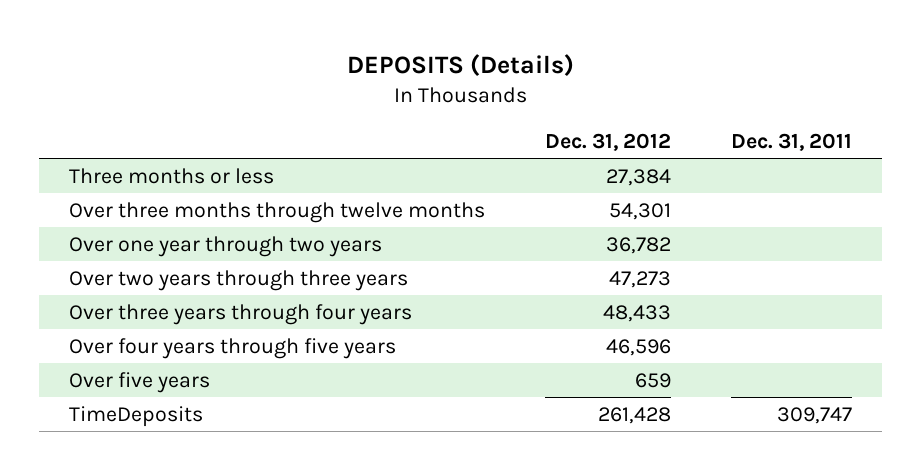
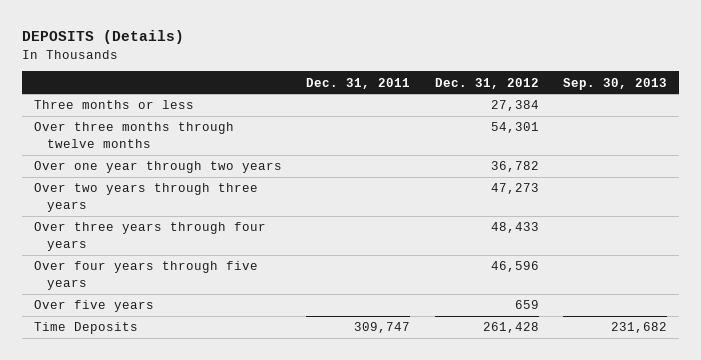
- | Dec. 31, 2012 | Dec. 31, 2011
+ | Dec. 31, 2011 | Dec. 31, 2012 | Sep. 30, 2013
- TimeDeposits | 261,428 | 309,747
+ Time Deposits | 309,747 | 261,428 | 231,682

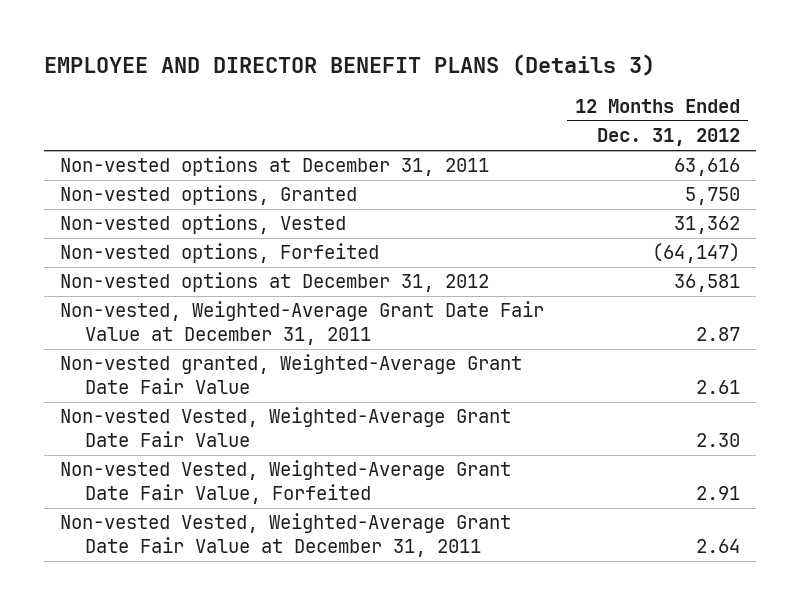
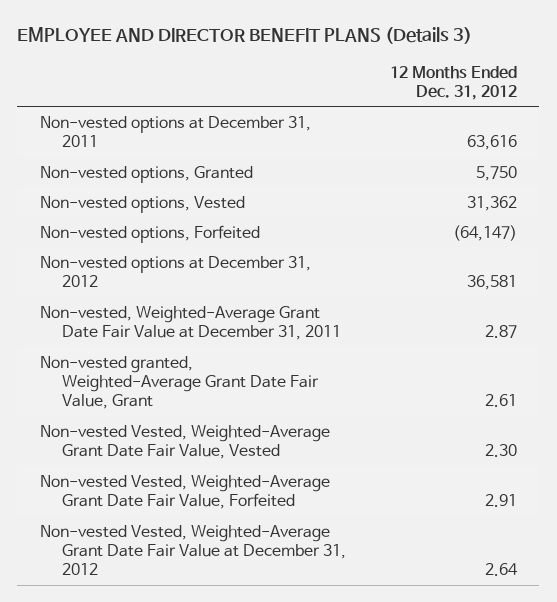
- Non-vested granted, Weighted-Average Grant Date Fair Value | 2.61
- Non-vested Vested, Weighted-Average Grant Date Fair Value | 2.30
+ Non-vested granted, Weighted-Average Grant Date Fair Value, Grant | 2.61
+ Non-vested Vested, Weighted-Average Grant Date Fair Value, Vested | 2.30
- Non-vested Vested, Weighted-Average Grant Date Fair Value at December 31, 2011 | 2.64
+ Non-vested Vested, Weighted-Average Grant Date Fair Value at December 31, 2012 | 2.64

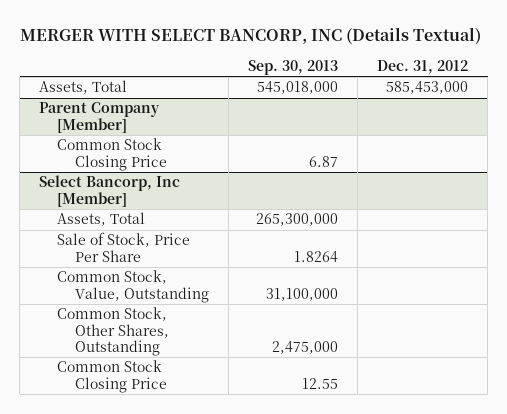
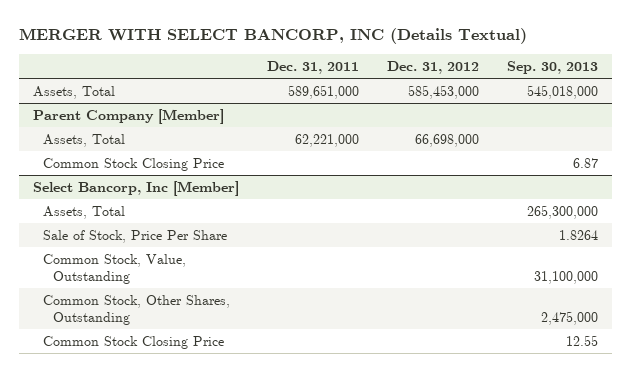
- | Sep. 30, 2013 | Dec. 31, 2012
+ | Dec. 31, 2011 | Dec. 31, 2012 | Sep. 30, 2013
@ Parent Company [Member]
+ Assets, Total | 62,221,000 | 66,698,000 |

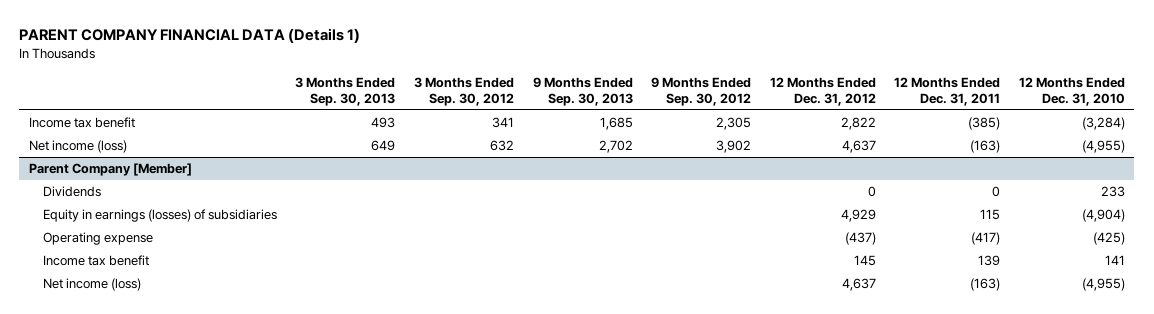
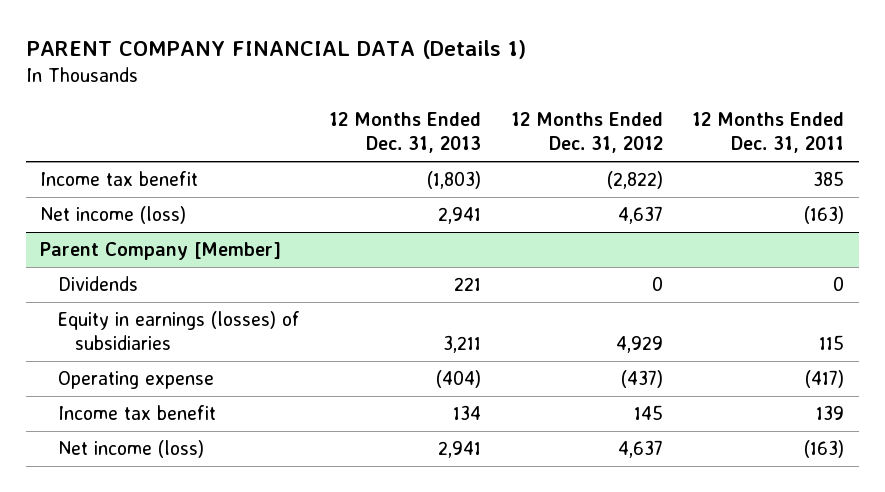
- | 3 Months Ended Sep. 30, 2013 | 3 Months Ended Sep. 30, 2012 | 9 Months Ended Sep. 30, 2013 | 9 Months Ended Sep. 30, 2012 | 12 Months Ended Dec. 31, 2012 | 12 Months Ended Dec. 31, 2011 | 12 Months Ended Dec. 31, 2010
+ | 12 Months Ended Dec. 31, 2013 | 12 Months Ended Dec. 31, 2012 | 12 Months Ended Dec. 31, 2011
- Income tax benefit | 493 | 341 | 1,685 | 2,305 | 2,822 | (385) | (3,284)
+ Income tax benefit | (1,803) | (2,822) | 385

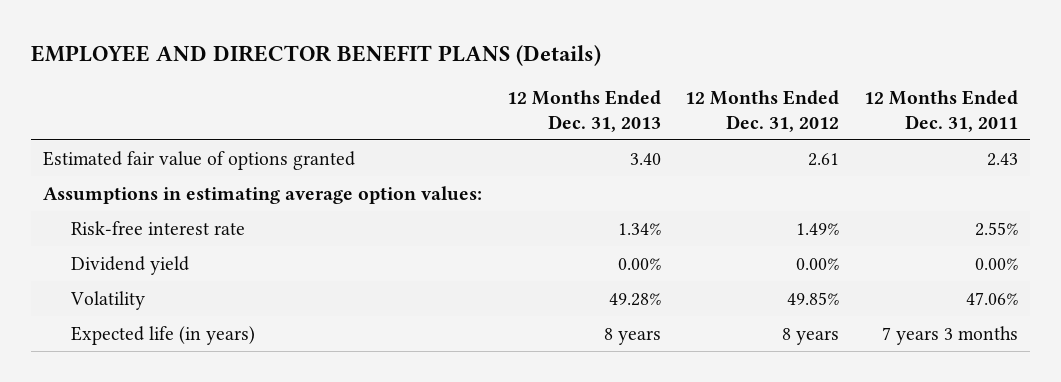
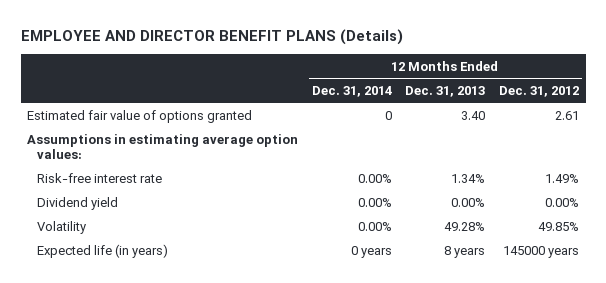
- | 12 Months Ended Dec. 31, 2013 | 12 Months Ended Dec. 31, 2012 | 12 Months Ended Dec. 31, 2011
+ | 12 Months Ended Dec. 31, 2014 | 12 Months Ended Dec. 31, 2013 | 12 Months Ended Dec. 31, 2012
- Expected life (in years) | 8 years | 8 years | 7 years 3 months
+ Expected life (in years) | 0 years | 8 years | 145000 years

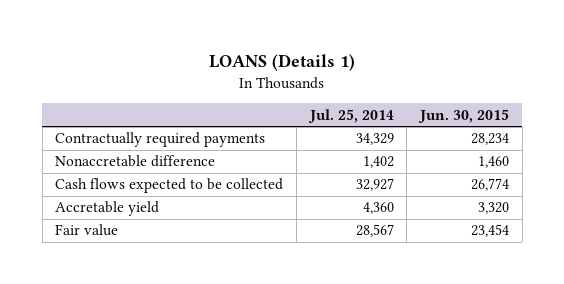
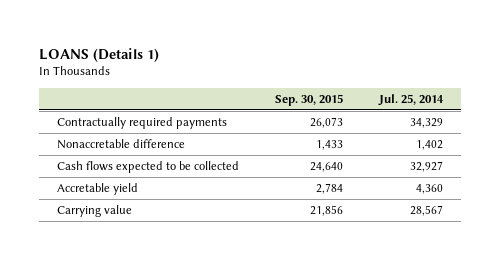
- | Jul. 25, 2014 | Jun. 30, 2015
+ | Sep. 30, 2015 | Jul. 25, 2014
- Fair value | 28,567 | 23,454
+ Carrying value | 21,856 | 28,567

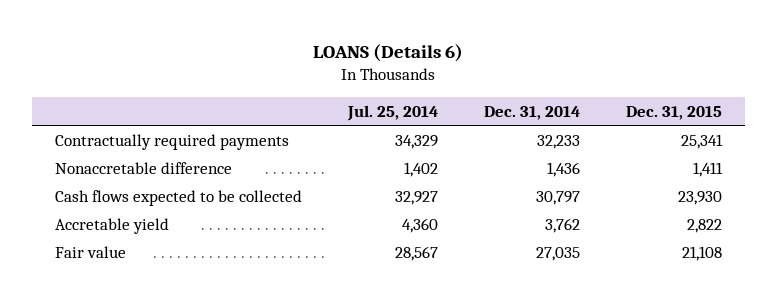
- LOANS (Details 1)
+ LOANS (Details 6)
- | Sep. 30, 2015 | Jul. 25, 2014
+ | Jul. 25, 2014 | Dec. 31, 2014 | Dec. 31, 2015
- Carrying value | 21,856 | 28,567
+ Fair value | 28,567 | 27,035 | 21,108

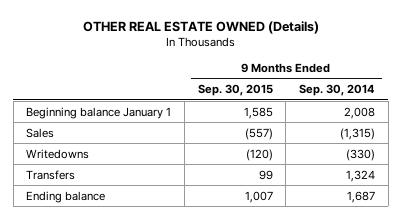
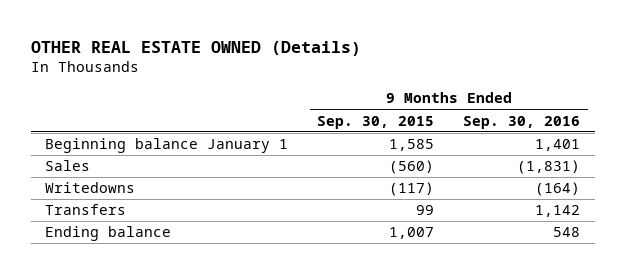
- | 9 Months Ended Sep. 30, 2015 | 9 Months Ended Sep. 30, 2014
+ | 9 Months Ended Sep. 30, 2015 | 9 Months Ended Sep. 30, 2016
- Sales | (557) | (1,315)
- Writedowns | (120) | (330)
+ Sales | (560) | (1,831)
+ Writedowns | (117) | (164)

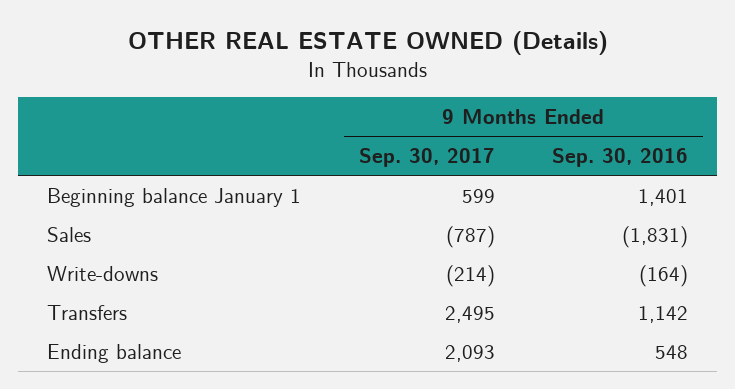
- | 9 Months Ended Sep. 30, 2015 | 9 Months Ended Sep. 30, 2016
+ | 9 Months Ended Sep. 30, 2017 | 9 Months Ended Sep. 30, 2016
- Writedowns | (117) | (164)
+ Write-downs | (214) | (164)

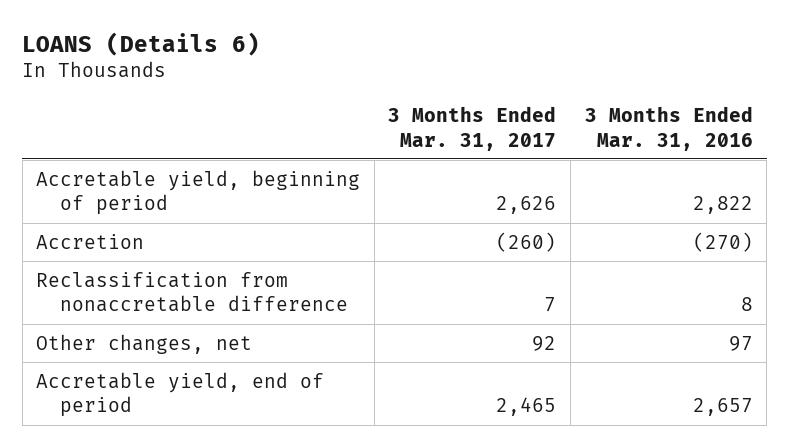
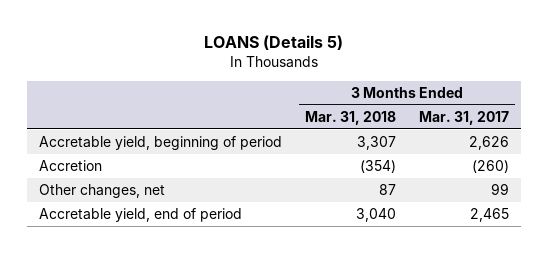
- LOANS (Details 6)
+ LOANS (Details 5)
- | 3 Months Ended Mar. 31, 2017 | 3 Months Ended Mar. 31, 2016
+ | 3 Months Ended Mar. 31, 2018 | 3 Months Ended Mar. 31, 2017
- Reclassification from nonaccretable difference | 7 | 8
- Other changes, net | 92 | 97
+ Other changes, net | 87 | 99

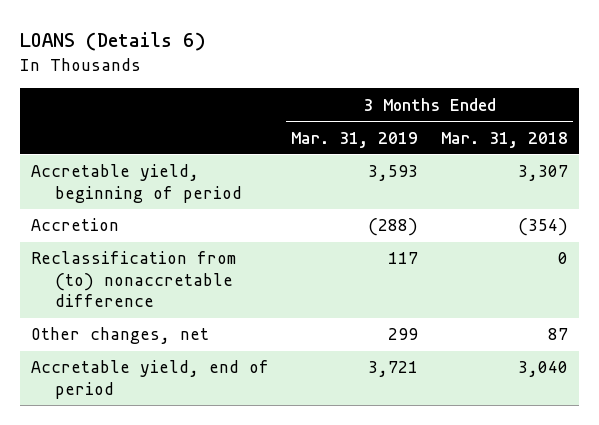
- LOANS (Details 5)
+ LOANS (Details 6)
- | 3 Months Ended Mar. 31, 2018 | 3 Months Ended Mar. 31, 2017
+ | 3 Months Ended Mar. 31, 2019 | 3 Months Ended Mar. 31, 2018
+ Reclassification from (to) nonaccretable difference | 117 | 0

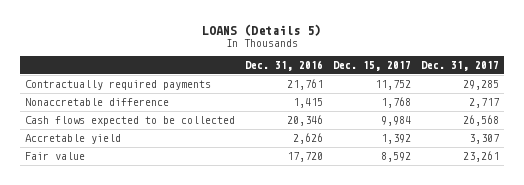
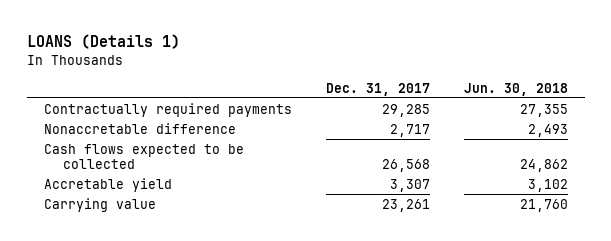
- LOANS (Details 5)
+ LOANS (Details 1)
- | Dec. 31, 2016 | Dec. 15, 2017 | Dec. 31, 2017
+ | Dec. 31, 2017 | Jun. 30, 2018
- Fair value | 17,720 | 8,592 | 23,261
+ Carrying value | 23,261 | 21,760

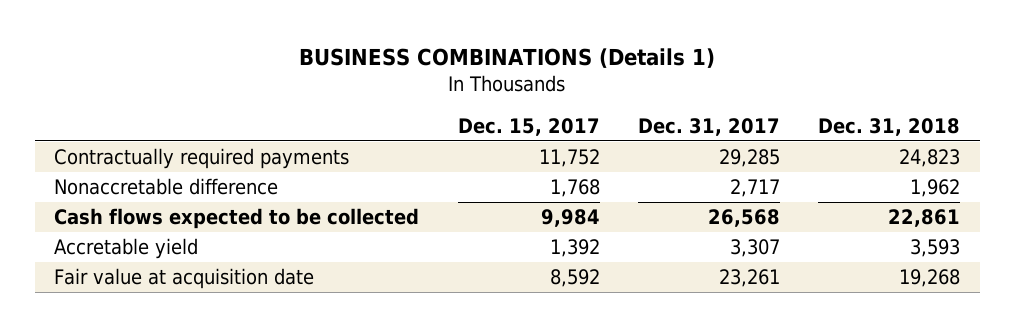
- LOANS (Details 1)
+ BUSINESS COMBINATIONS (Details 1)
- | Dec. 31, 2017 | Jun. 30, 2018
+ | Dec. 15, 2017 | Dec. 31, 2017 | Dec. 31, 2018
- Carrying value | 23,261 | 21,760
+ Fair value at acquisition date | 8,592 | 23,261 | 19,268

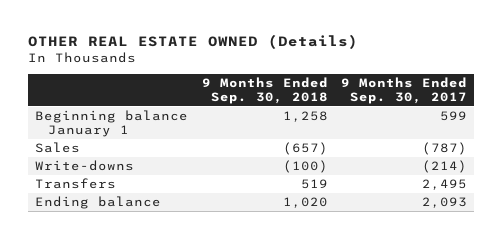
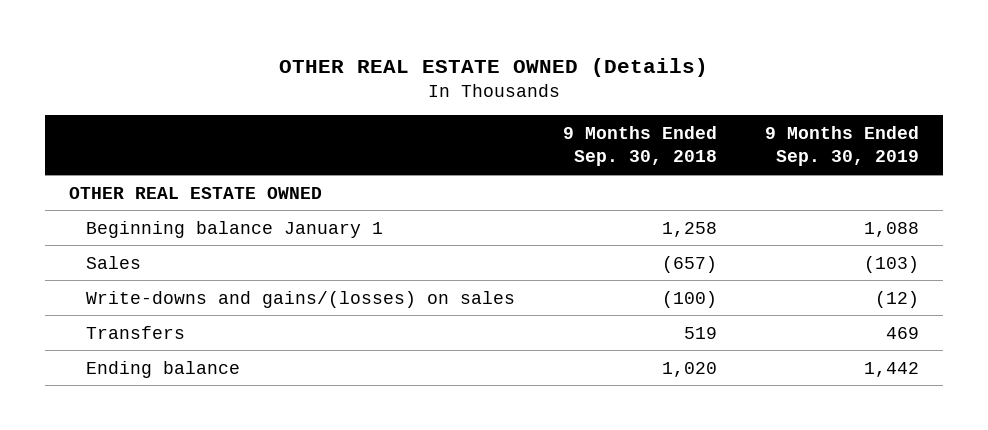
- | 9 Months Ended Sep. 30, 2018 | 9 Months Ended Sep. 30, 2017
+ | 9 Months Ended Sep. 30, 2018 | 9 Months Ended Sep. 30, 2019
+ OTHER REAL ESTATE OWNED
- Write-downs | (100) | (214)
+ Write-downs and gains/(losses) on sales | (100) | (12)

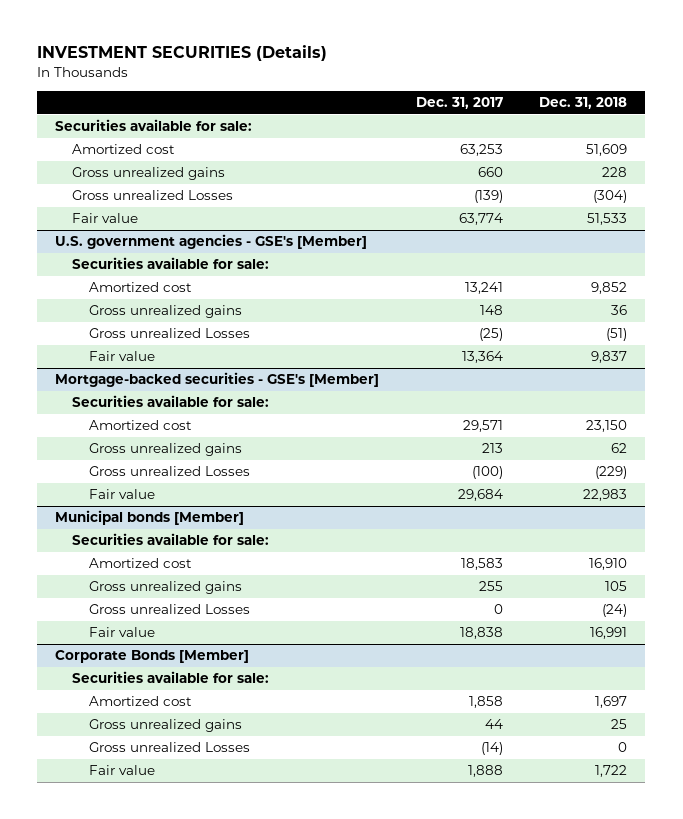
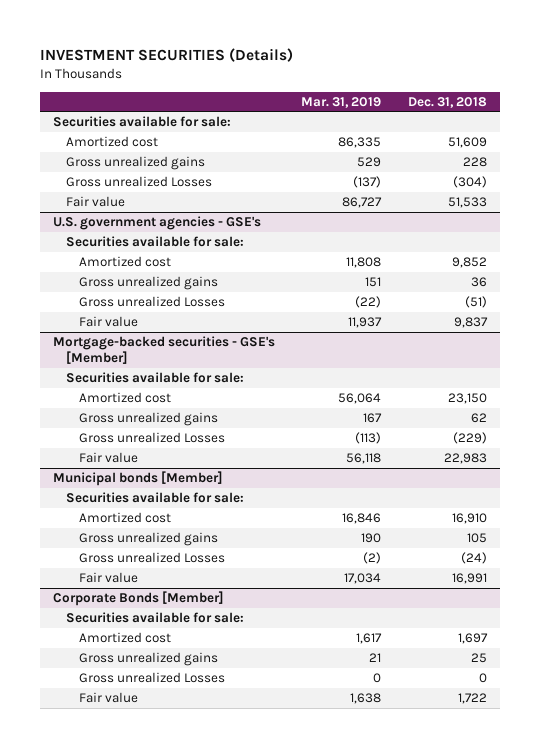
- | Dec. 31, 2017 | Dec. 31, 2018
+ | Mar. 31, 2019 | Dec. 31, 2018
- U.S. government agencies - GSE's [Member]
+ U.S. government agencies - GSE's

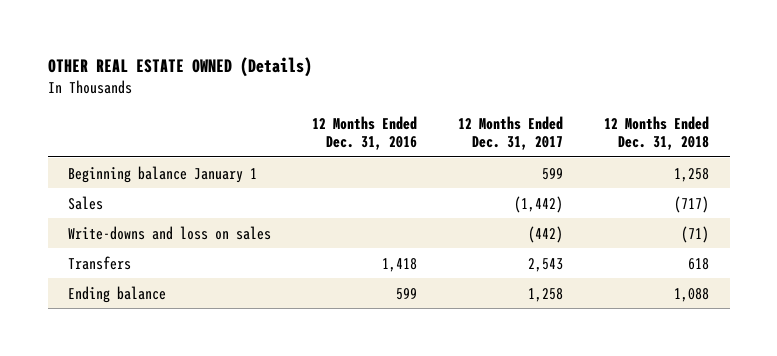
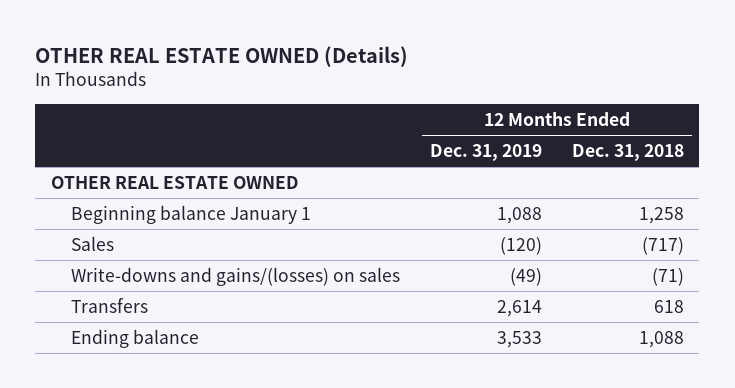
- | 12 Months Ended Dec. 31, 2016 | 12 Months Ended Dec. 31, 2017 | 12 Months Ended Dec. 31, 2018
+ | 12 Months Ended Dec. 31, 2019 | 12 Months Ended Dec. 31, 2018
+ OTHER REAL ESTATE OWNED
- Write-downs and loss on sales | | (442) | (71)
+ Write-downs and gains/(losses) on sales | (49) | (71)

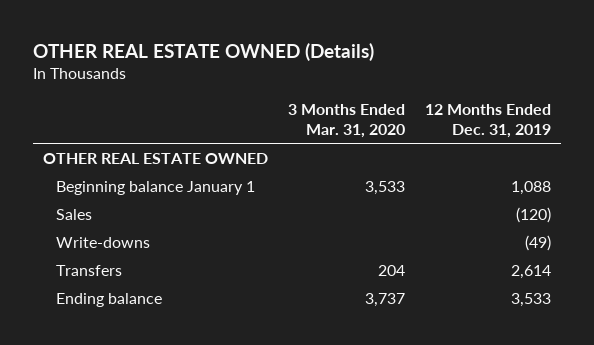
- | 12 Months Ended Dec. 31, 2019 | 12 Months Ended Dec. 31, 2018
+ | 3 Months Ended Mar. 31, 2020 | 12 Months Ended Dec. 31, 2019
- Write-downs and gains/(losses) on sales | (49) | (71)
+ Write-downs | | (49)

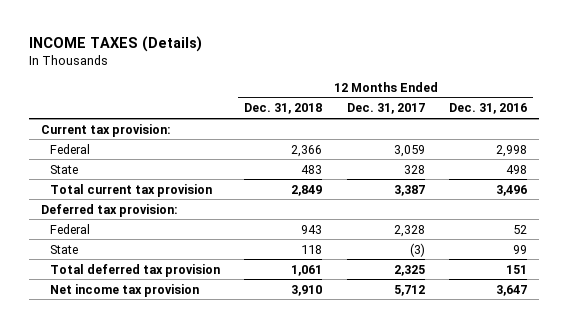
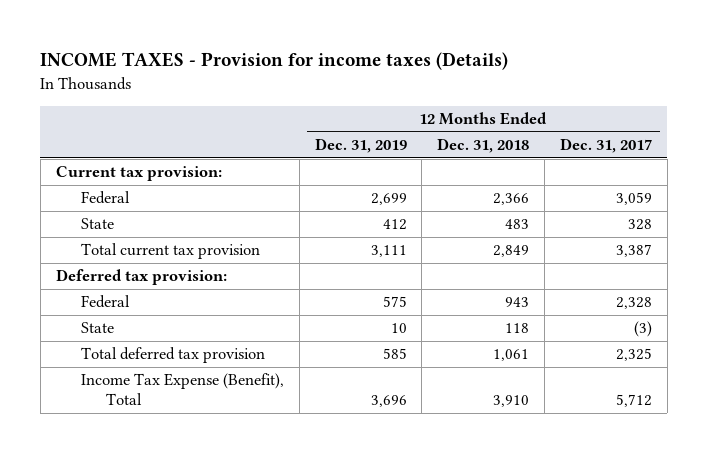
- INCOME TAXES (Details)
+ INCOME TAXES - Provision for income taxes (Details)
- | 12 Months Ended Dec. 31, 2018 | 12 Months Ended Dec. 31, 2017 | 12 Months Ended Dec. 31, 2016
+ | 12 Months Ended Dec. 31, 2019 | 12 Months Ended Dec. 31, 2018 | 12 Months Ended Dec. 31, 2017
- Net income tax provision | 3,910 | 5,712 | 3,647
+ Income Tax Expense (Benefit), Total | 3,696 | 3,910 | 5,712

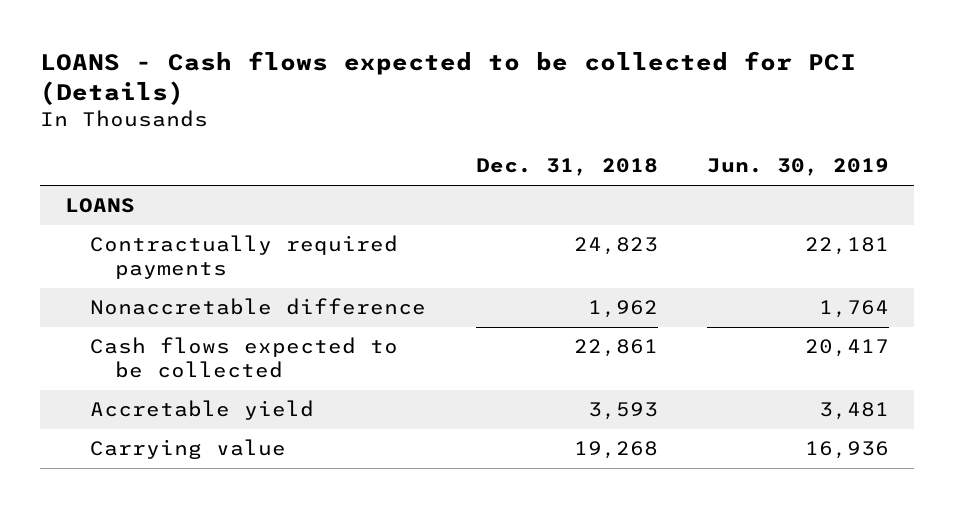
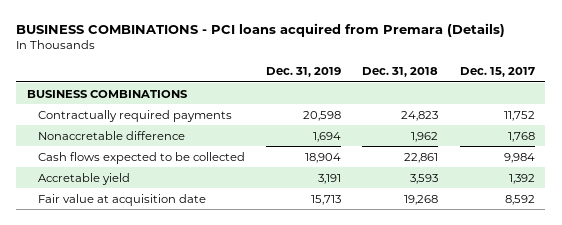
- LOANS - Cash flows expected to be collected for PCI (Details)
+ BUSINESS COMBINATIONS - PCI loans acquired from Premara (Details)
- | Dec. 31, 2018 | Jun. 30, 2019
+ | Dec. 31, 2019 | Dec. 31, 2018 | Dec. 15, 2017
- LOANS
+ BUSINESS COMBINATIONS
- Carrying value | 19,268 | 16,936
+ Fair value at acquisition date | 15,713 | 19,268 | 8,592

